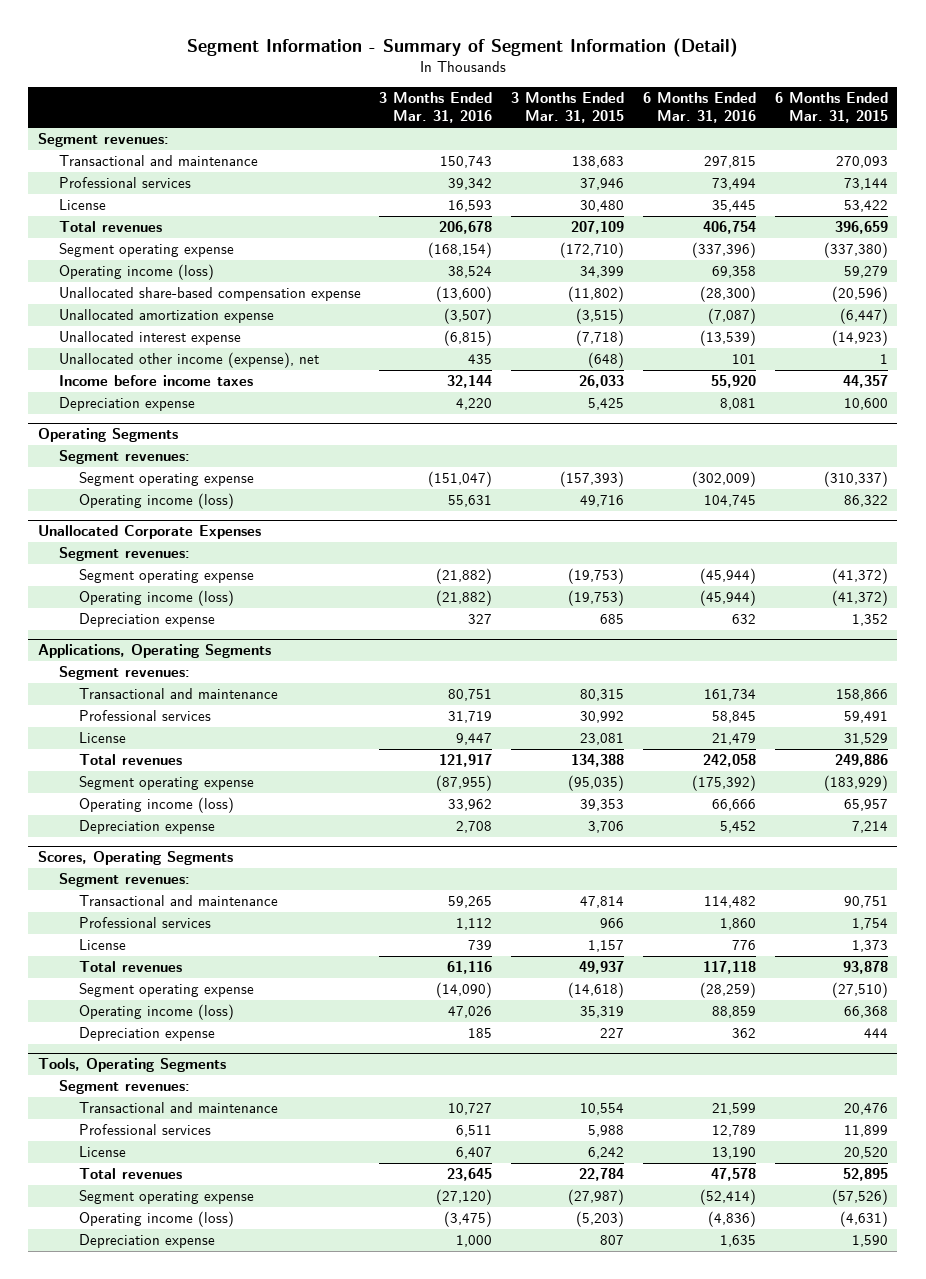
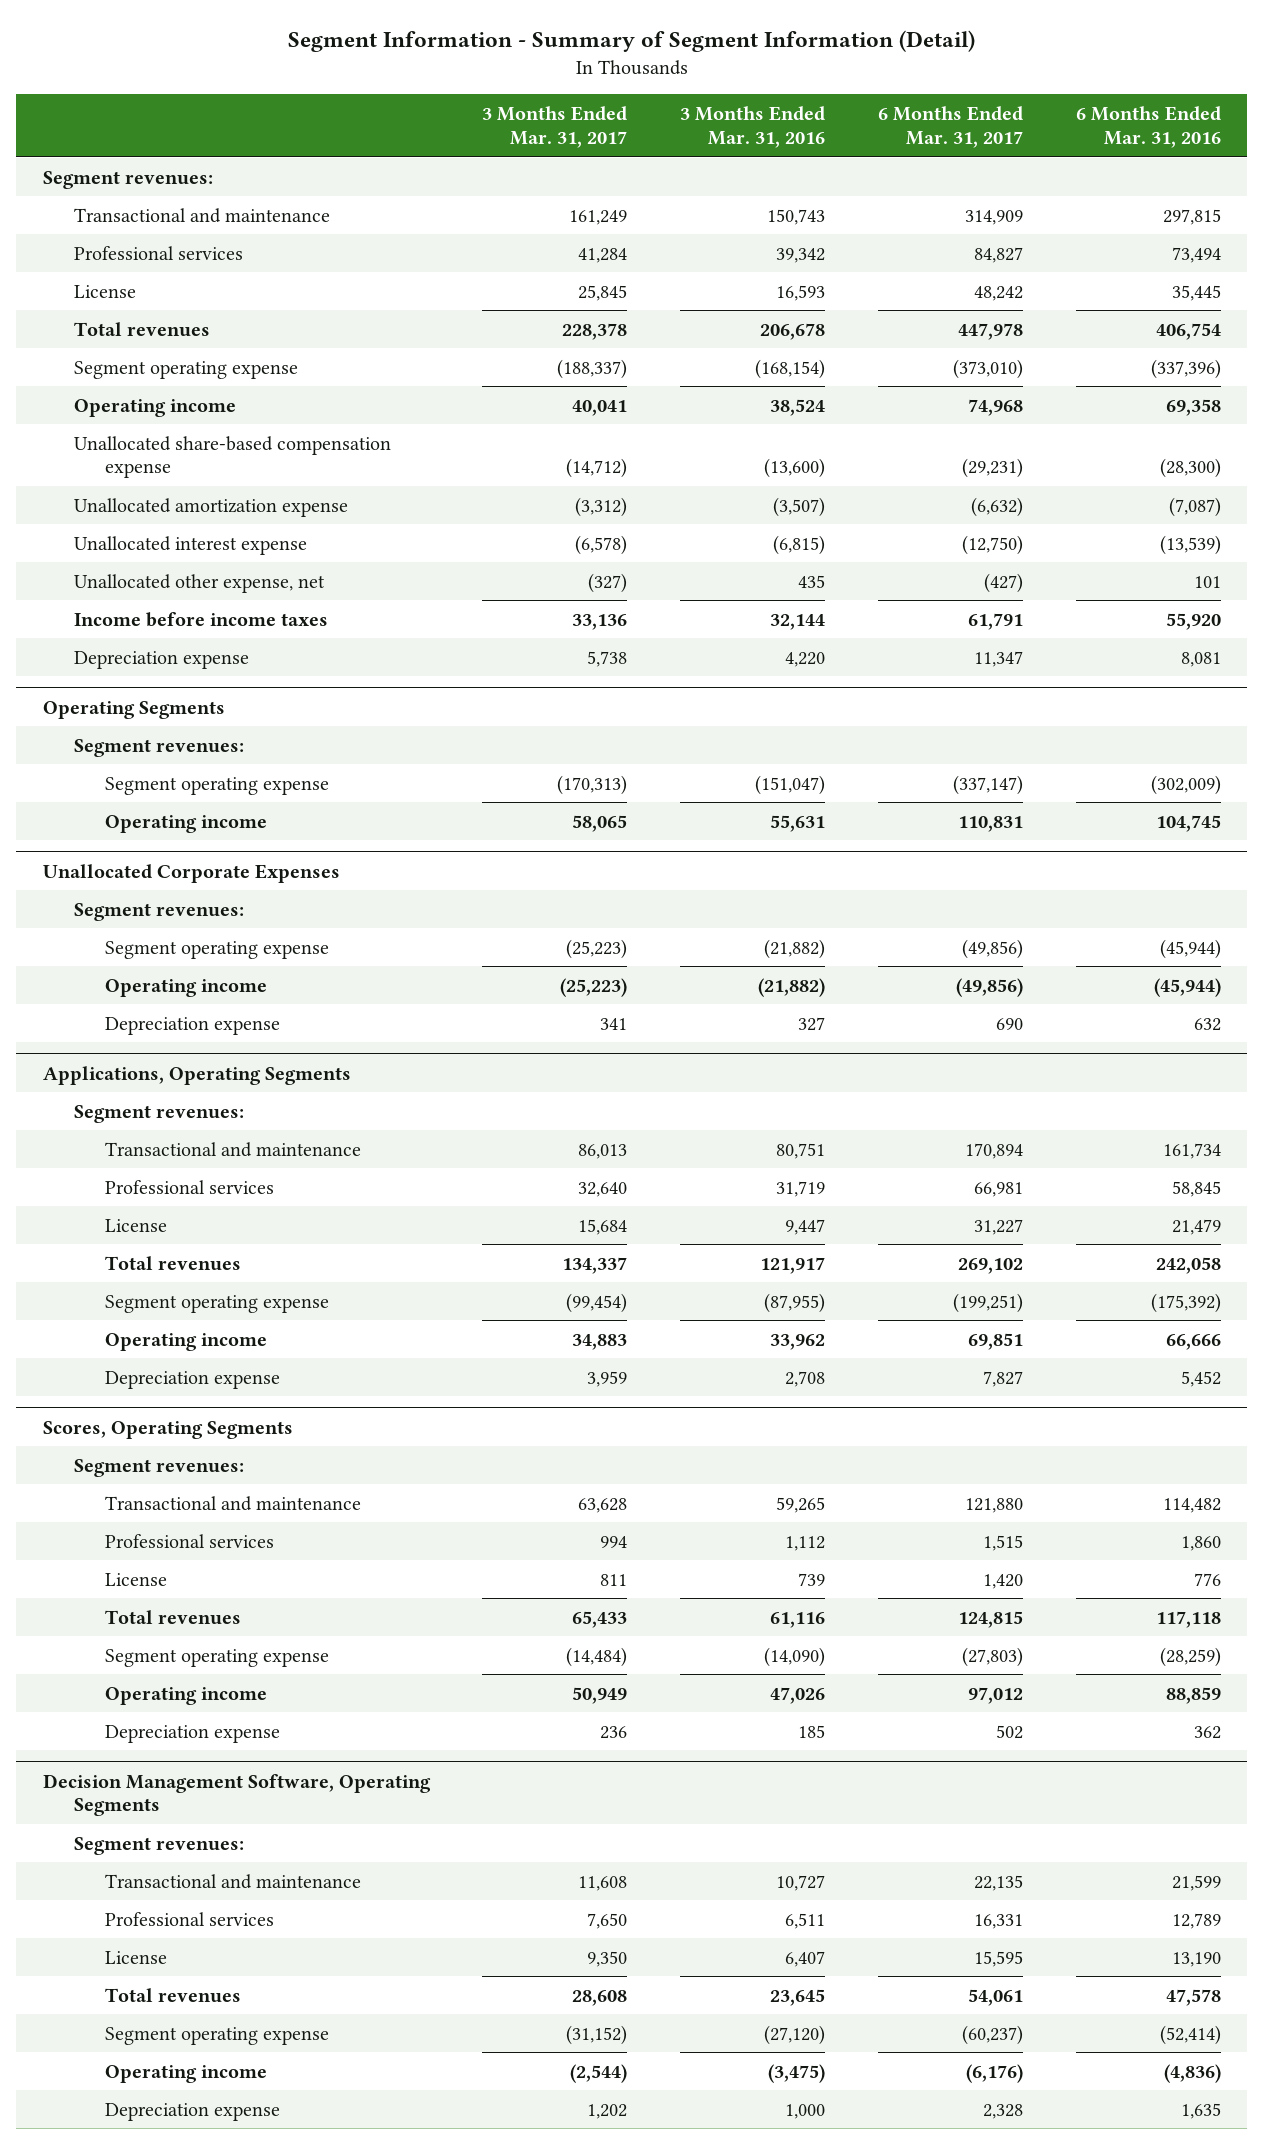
- | 3 Months Ended Mar. 31, 2016 | 3 Months Ended Mar. 31, 2015 | 6 Months Ended Mar. 31, 2016 | 6 Months Ended Mar. 31, 2015
+ | 3 Months Ended Mar. 31, 2017 | 3 Months Ended Mar. 31, 2016 | 6 Months Ended Mar. 31, 2017 | 6 Months Ended Mar. 31, 2016
- Operating income (loss) | 38,524 | 34,399 | 69,358 | 59,279
+ Operating income | 40,041 | 38,524 | 74,968 | 69,358
- Unallocated other income (expense), net | 435 | (648) | 101 | 1
+ Unallocated other expense, net | (327) | 435 | (427) | 101
@ Operating Segments
- Operating income (loss) | 55,631 | 49,716 | 104,745 | 86,322
+ Operating income | 58,065 | 55,631 | 110,831 | 104,745
@ Unallocated Corporate Expenses
- Operating income (loss) | (21,882) | (19,753) | (45,944) | (41,372)
+ Operating income | (25,223) | (21,882) | (49,856) | (45,944)
@ Applications, Operating Segments
- Operating income (loss) | 33,962 | 39,353 | 66,666 | 65,957
+ Operating income | 34,883 | 33,962 | 69,851 | 66,666
@ Scores, Operating Segments
- Operating income (loss) | 47,026 | 35,319 | 88,859 | 66,368
+ Operating income | 50,949 | 47,026 | 97,012 | 88,859
- Tools, Operating Segments
+ Decision Management Software, Operating Segments
- Operating income (loss) | (3,475) | (5,203) | (4,836) | (4,631)
+ Operating income | (2,544) | (3,475) | (6,176) | (4,836)

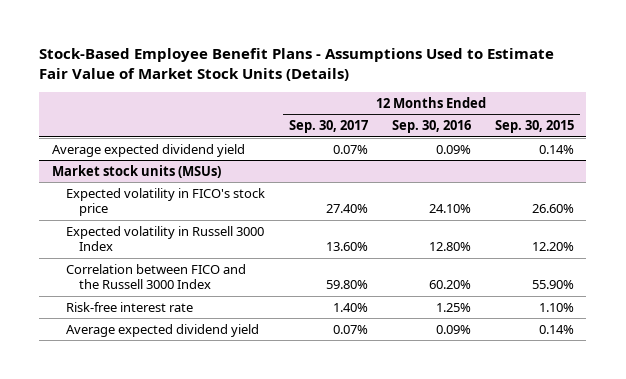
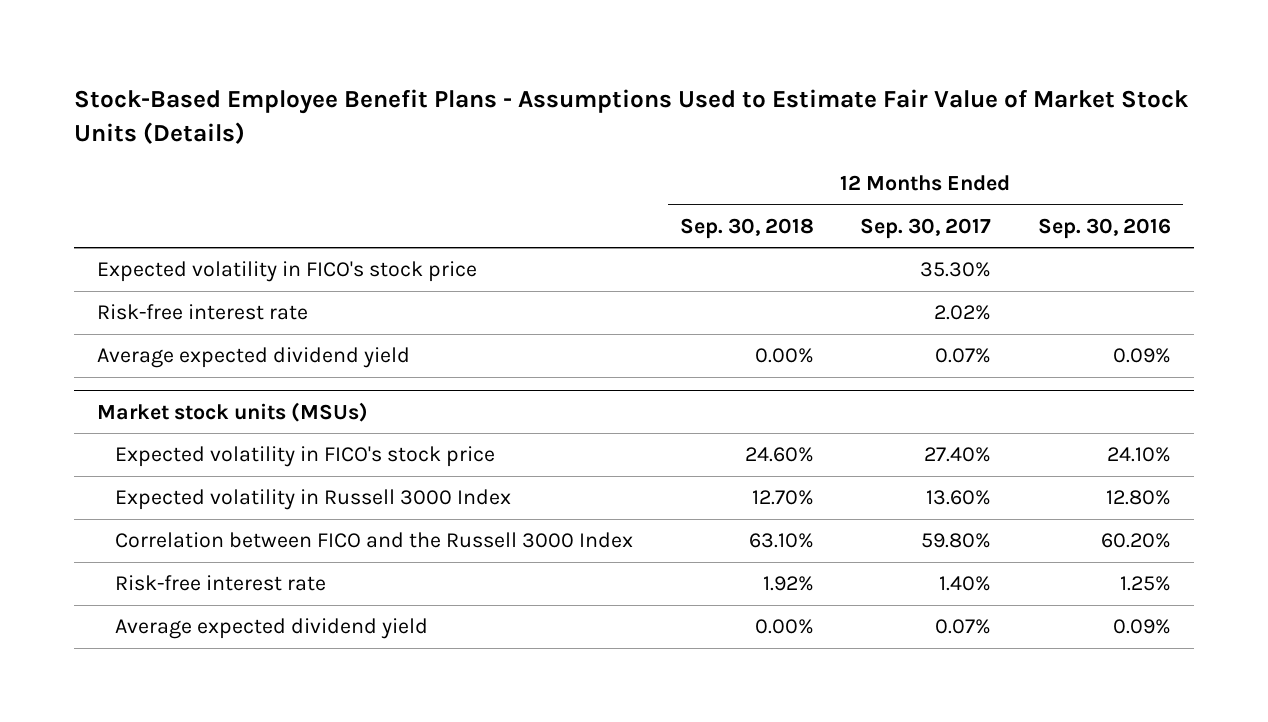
- | 12 Months Ended Sep. 30, 2017 | 12 Months Ended Sep. 30, 2016 | 12 Months Ended Sep. 30, 2015
+ | 12 Months Ended Sep. 30, 2018 | 12 Months Ended Sep. 30, 2017 | 12 Months Ended Sep. 30, 2016
+ Expected volatility in FICO's stock price | | 35.30% |
+ Risk-free interest rate | | 2.02% |

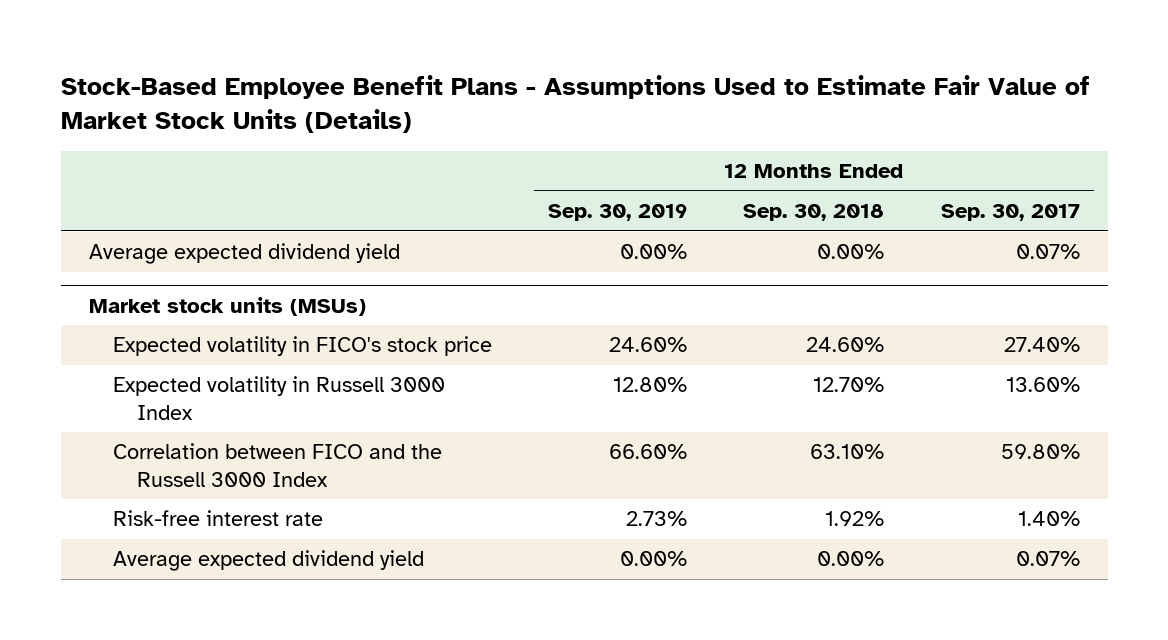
- | 12 Months Ended Sep. 30, 2018 | 12 Months Ended Sep. 30, 2017 | 12 Months Ended Sep. 30, 2016
+ | 12 Months Ended Sep. 30, 2019 | 12 Months Ended Sep. 30, 2018 | 12 Months Ended Sep. 30, 2017
- Expected volatility in FICO's stock price | | 35.30% |
- Risk-free interest rate | | 2.02% |

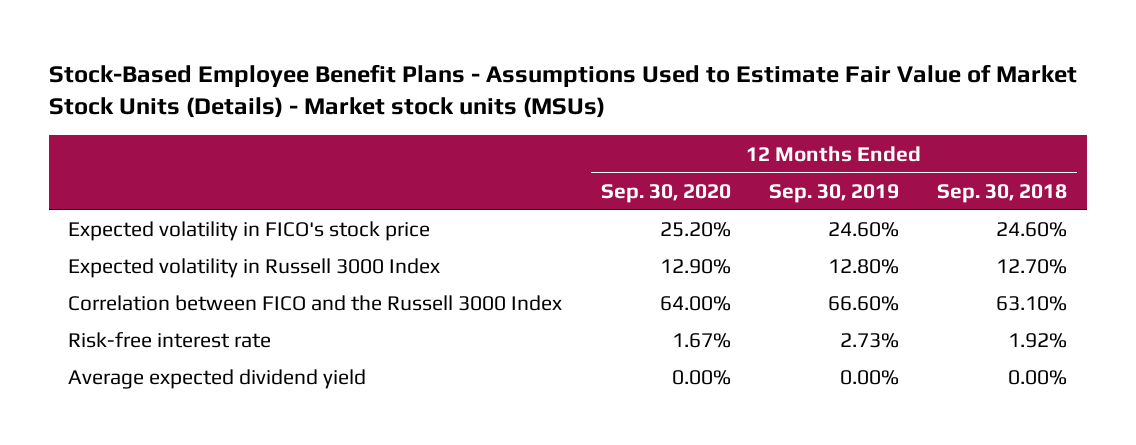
- Stock-Based Employee Benefit Plans - Assumptions Used to Estimate Fair Value of Market Stock Units (Details)
+ Stock-Based Employee Benefit Plans - Assumptions Used to Estimate Fair Value of Market Stock Units (Details) - Market stock units (MSUs)
- | 12 Months Ended Sep. 30, 2019 | 12 Months Ended Sep. 30, 2018 | 12 Months Ended Sep. 30, 2017
+ | 12 Months Ended Sep. 30, 2020 | 12 Months Ended Sep. 30, 2019 | 12 Months Ended Sep. 30, 2018
- Average expected dividend yield | 0.00% | 0.00% | 0.07%
- Market stock units (MSUs)

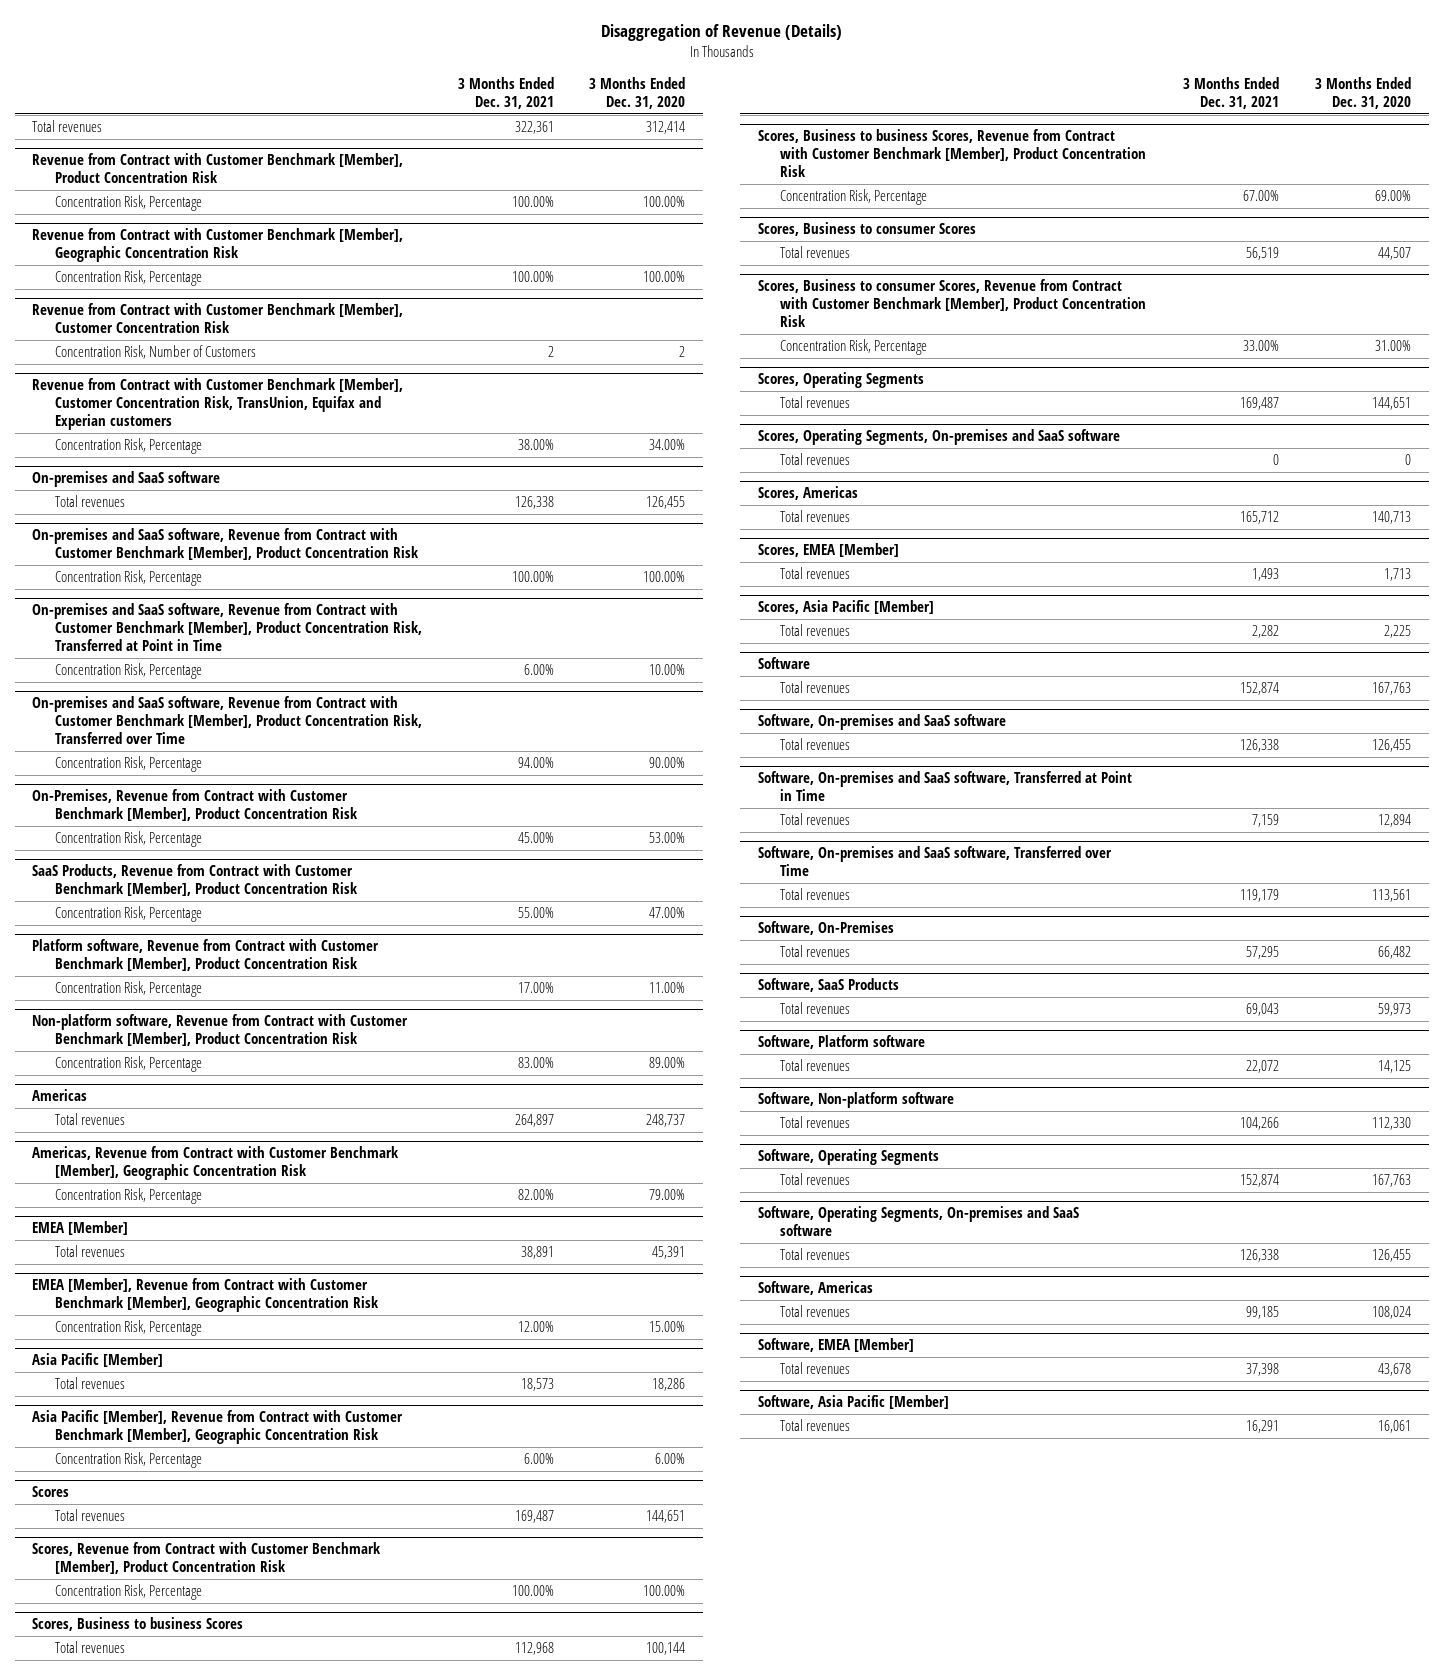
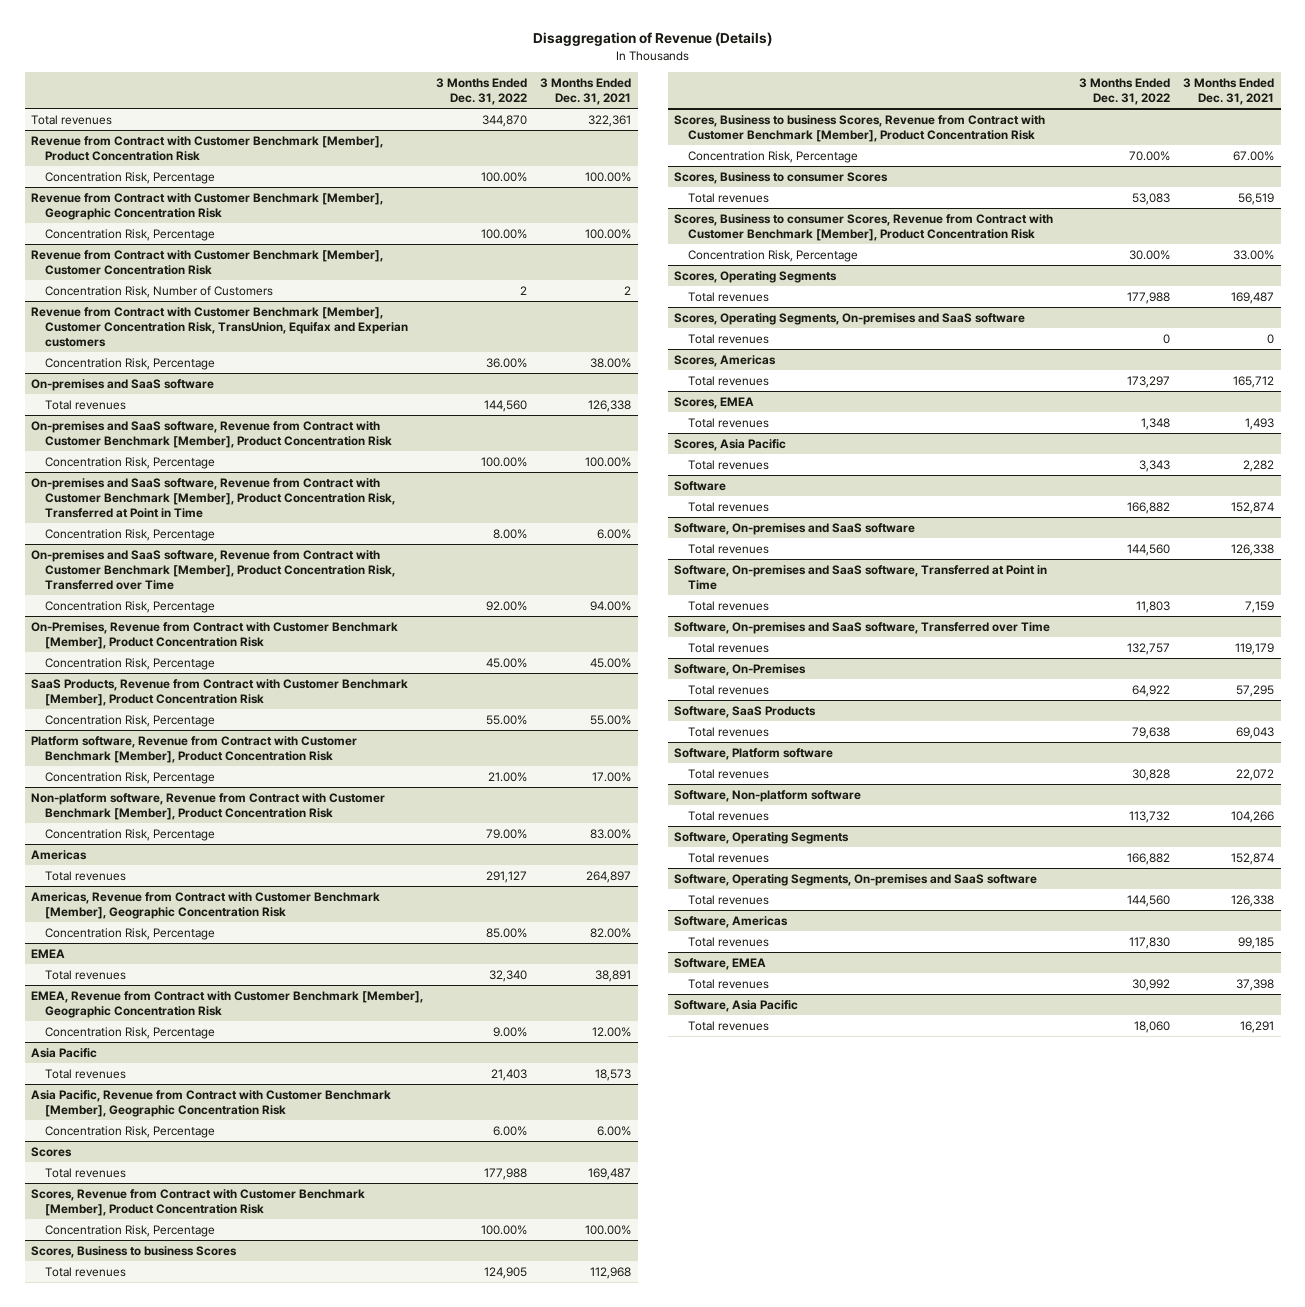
- | 3 Months Ended Dec. 31, 2021 | 3 Months Ended Dec. 31, 2020
+ | 3 Months Ended Dec. 31, 2022 | 3 Months Ended Dec. 31, 2021
- EMEA [Member]
+ EMEA
- EMEA [Member], Revenue from Contract with Customer Benchmark [Member], Geographic Concentration Risk
+ EMEA, Revenue from Contract with Customer Benchmark [Member], Geographic Concentration Risk
- Asia Pacific [Member]
+ Asia Pacific
- Asia Pacific [Member], Revenue from Contract with Customer Benchmark [Member], Geographic Concentration Risk
+ Asia Pacific, Revenue from Contract with Customer Benchmark [Member], Geographic Concentration Risk
- Scores, EMEA [Member]
+ Scores, EMEA
- Scores, Asia Pacific [Member]
+ Scores, Asia Pacific
- Software, EMEA [Member]
+ Software, EMEA
- Software, Asia Pacific [Member]
+ Software, Asia Pacific

